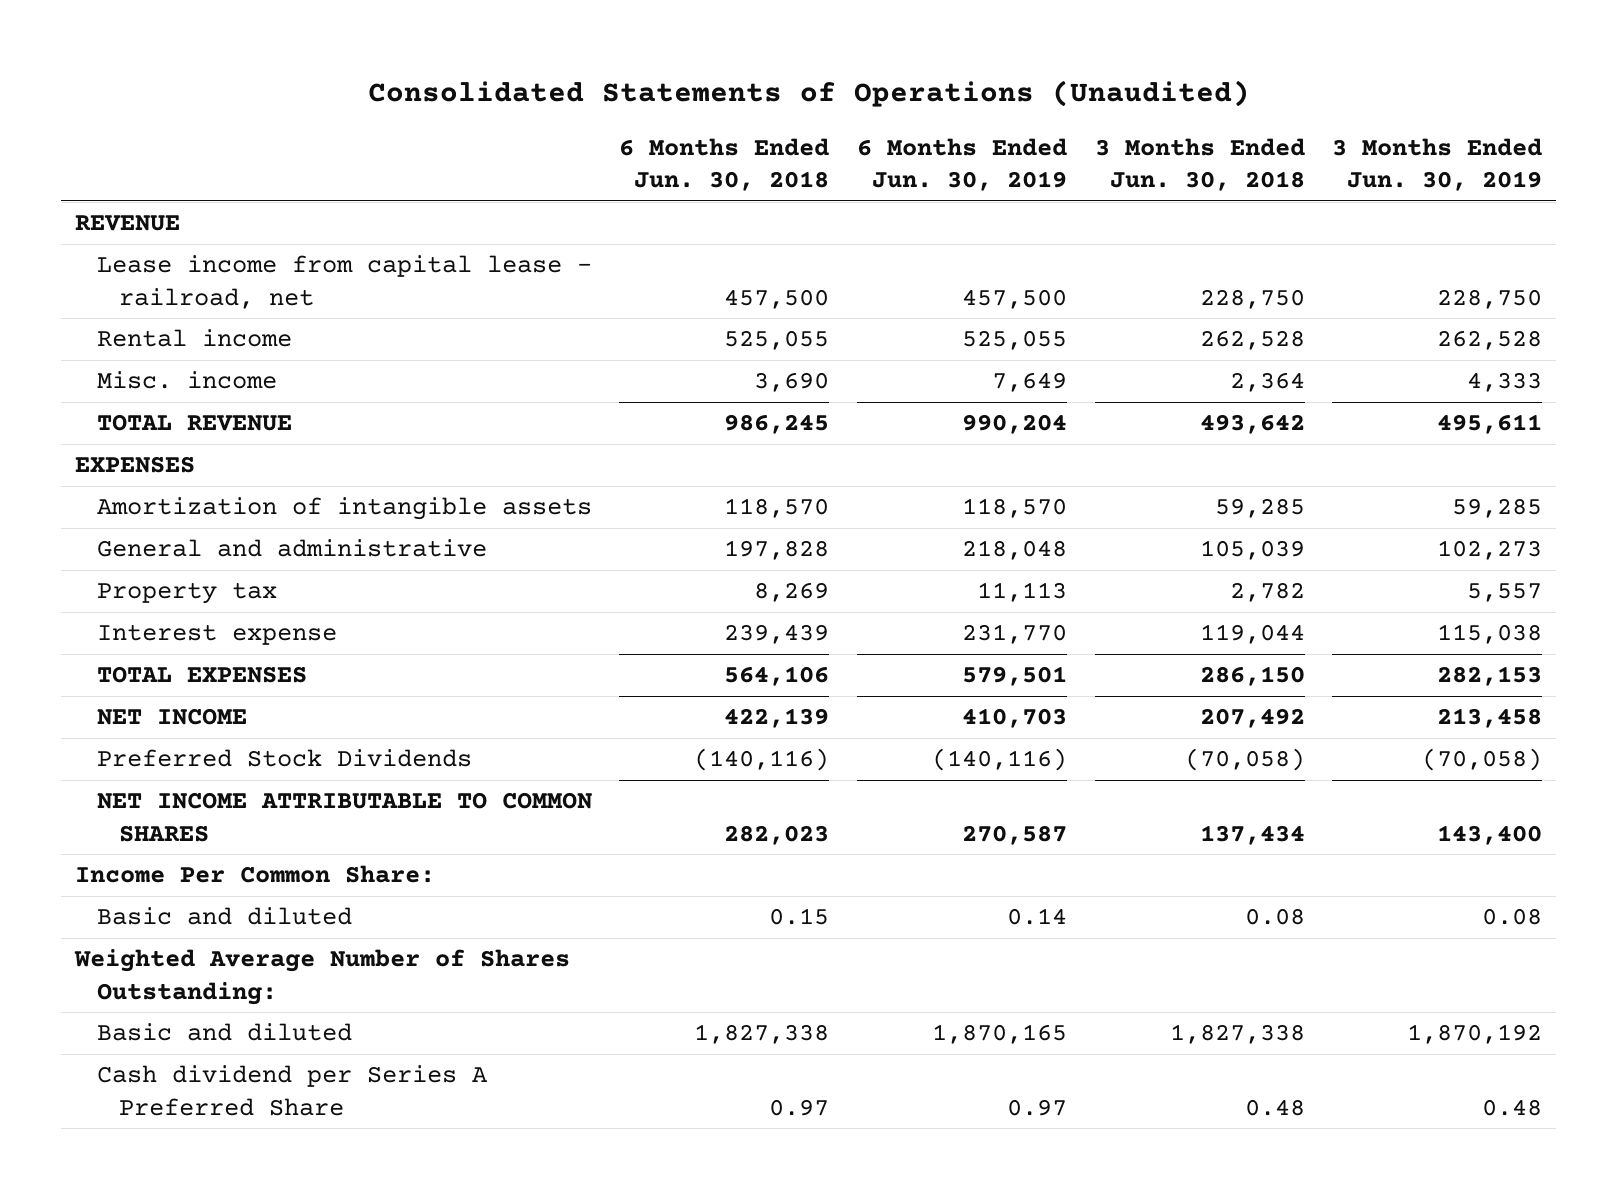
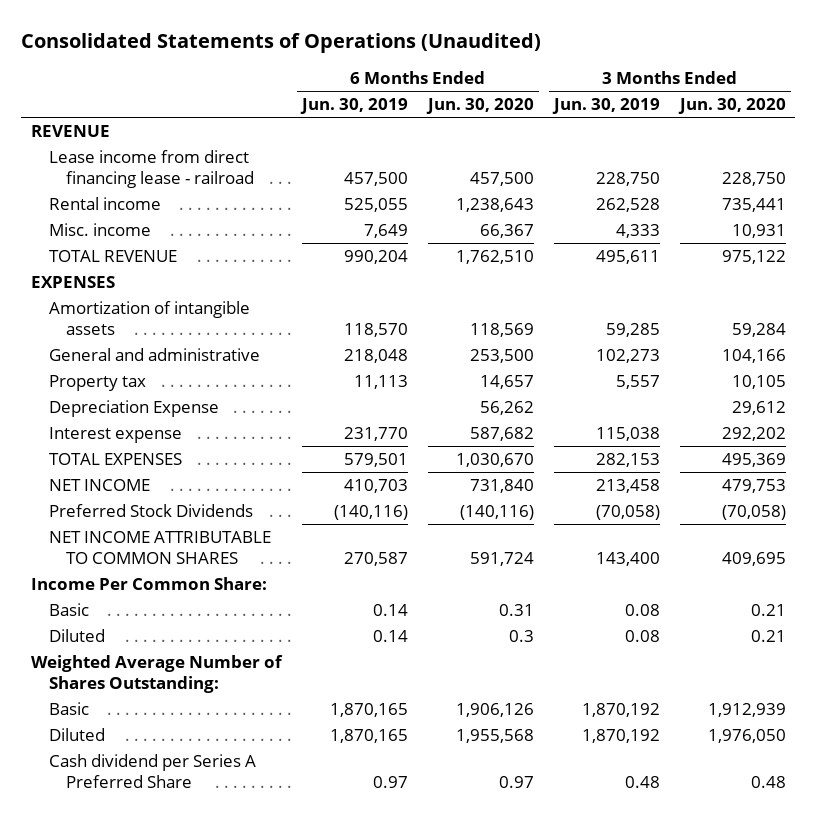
- | 6 Months Ended Jun. 30, 2018 | 6 Months Ended Jun. 30, 2019 | 3 Months Ended Jun. 30, 2018 | 3 Months Ended Jun. 30, 2019
+ | 6 Months Ended Jun. 30, 2019 | 6 Months Ended Jun. 30, 2020 | 3 Months Ended Jun. 30, 2019 | 3 Months Ended Jun. 30, 2020
- Lease income from capital lease - railroad, net | 457,500 | 457,500 | 228,750 | 228,750
+ Lease income from direct financing lease - railroad | 457,500 | 457,500 | 228,750 | 228,750
+ Depreciation Expense | | 56,262 | | 29,612
- Basic and diluted | 0.15 | 0.14 | 0.08 | 0.08
+ Basic | 0.14 | 0.31 | 0.08 | 0.21
+ Diluted | 0.14 | 0.3 | 0.08 | 0.21
- Basic and diluted | 1,827,338 | 1,870,165 | 1,827,338 | 1,870,192
+ Basic | 1,870,165 | 1,906,126 | 1,870,192 | 1,912,939
+ Diluted | 1,870,165 | 1,955,568 | 1,870,192 | 1,976,050

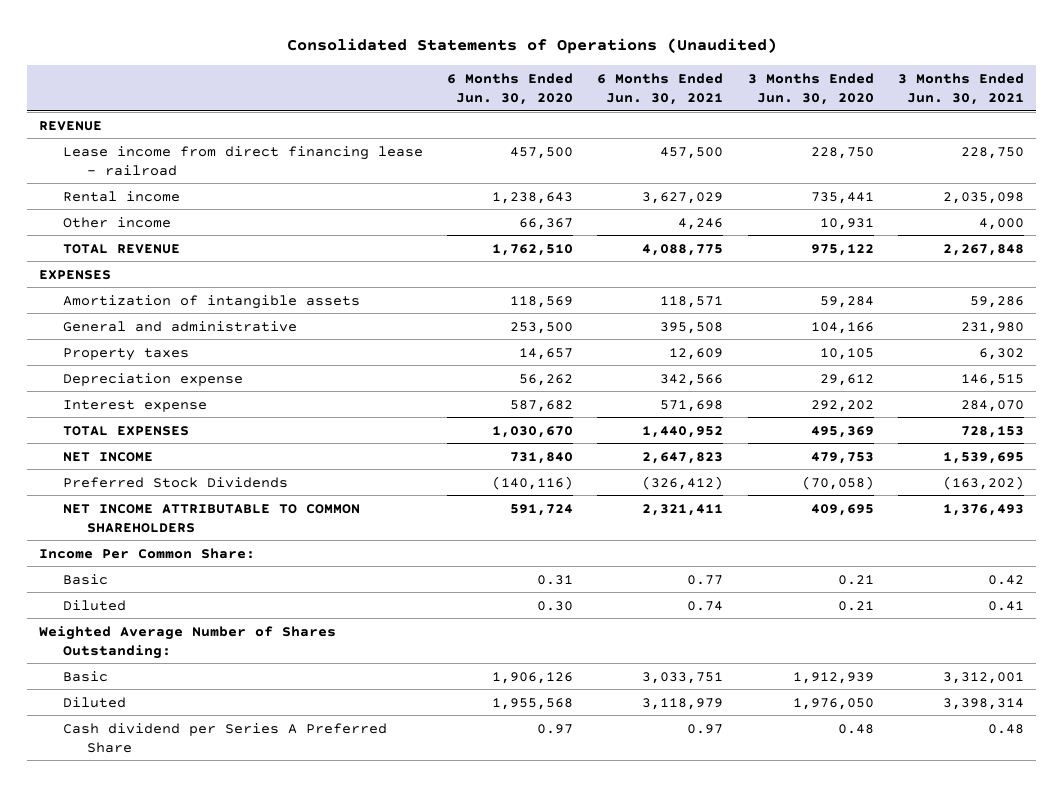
- | 6 Months Ended Jun. 30, 2019 | 6 Months Ended Jun. 30, 2020 | 3 Months Ended Jun. 30, 2019 | 3 Months Ended Jun. 30, 2020
+ | 6 Months Ended Jun. 30, 2020 | 6 Months Ended Jun. 30, 2021 | 3 Months Ended Jun. 30, 2020 | 3 Months Ended Jun. 30, 2021
- Misc. income | 7,649 | 66,367 | 4,333 | 10,931
+ Other income | 66,367 | 4,246 | 10,931 | 4,000
- Property tax | 11,113 | 14,657 | 5,557 | 10,105
- Depreciation Expense | | 56,262 | | 29,612
+ Property taxes | 14,657 | 12,609 | 10,105 | 6,302
+ Depreciation expense | 56,262 | 342,566 | 29,612 | 146,515
- NET INCOME ATTRIBUTABLE TO COMMON SHARES | 270,587 | 591,724 | 143,400 | 409,695
+ NET INCOME ATTRIBUTABLE TO COMMON SHAREHOLDERS | 591,724 | 2,321,411 | 409,695 | 1,376,493
- Diluted | 0.14 | 0.3 | 0.08 | 0.21
+ Diluted | 0.30 | 0.74 | 0.21 | 0.41

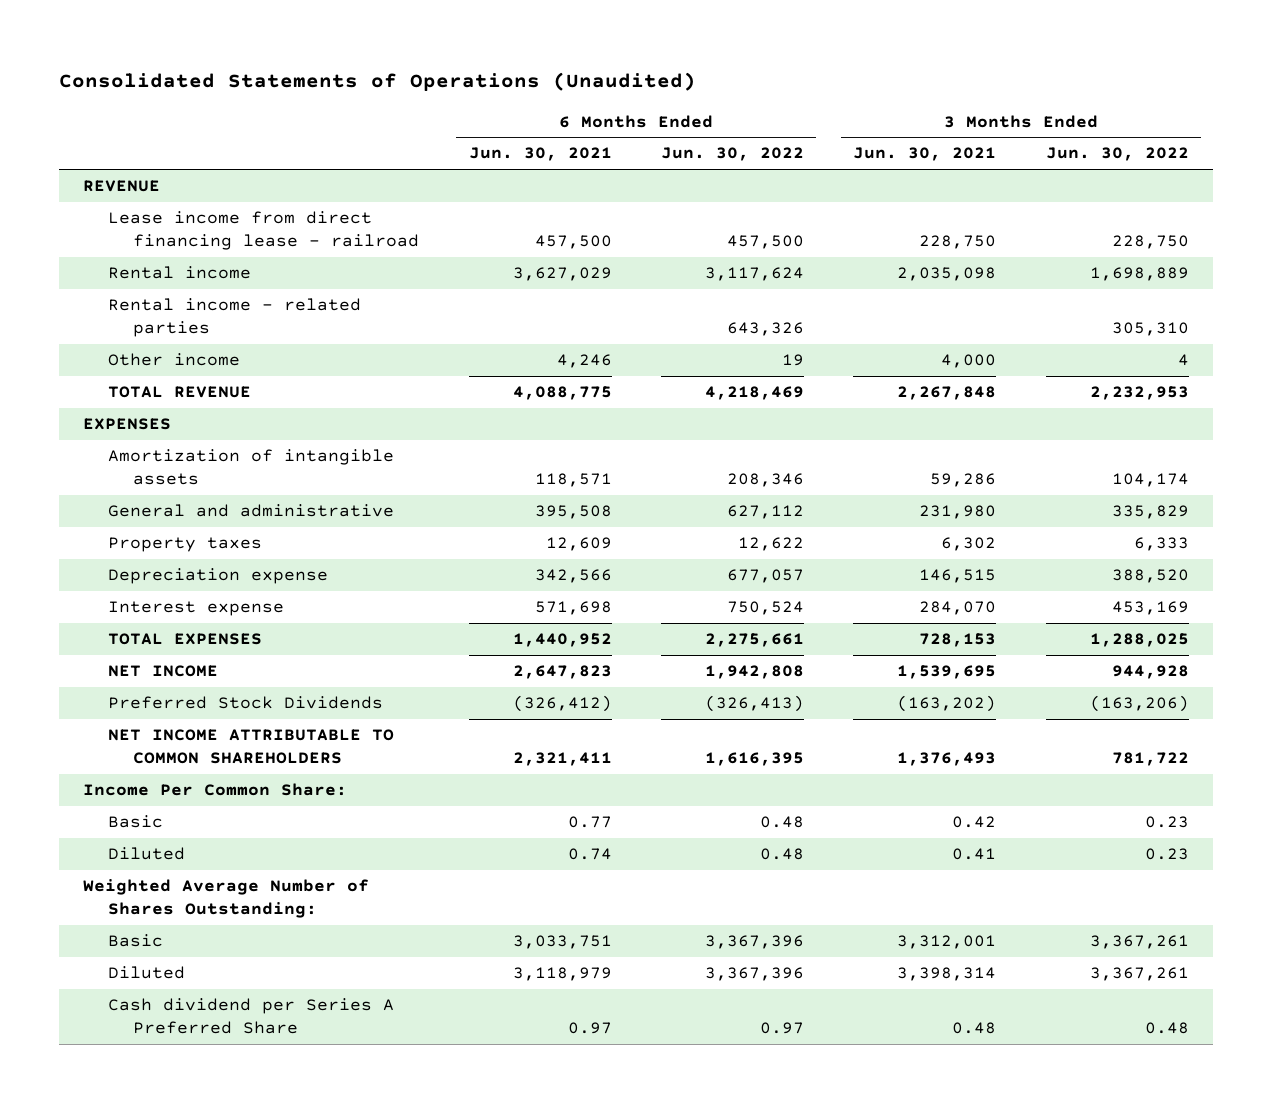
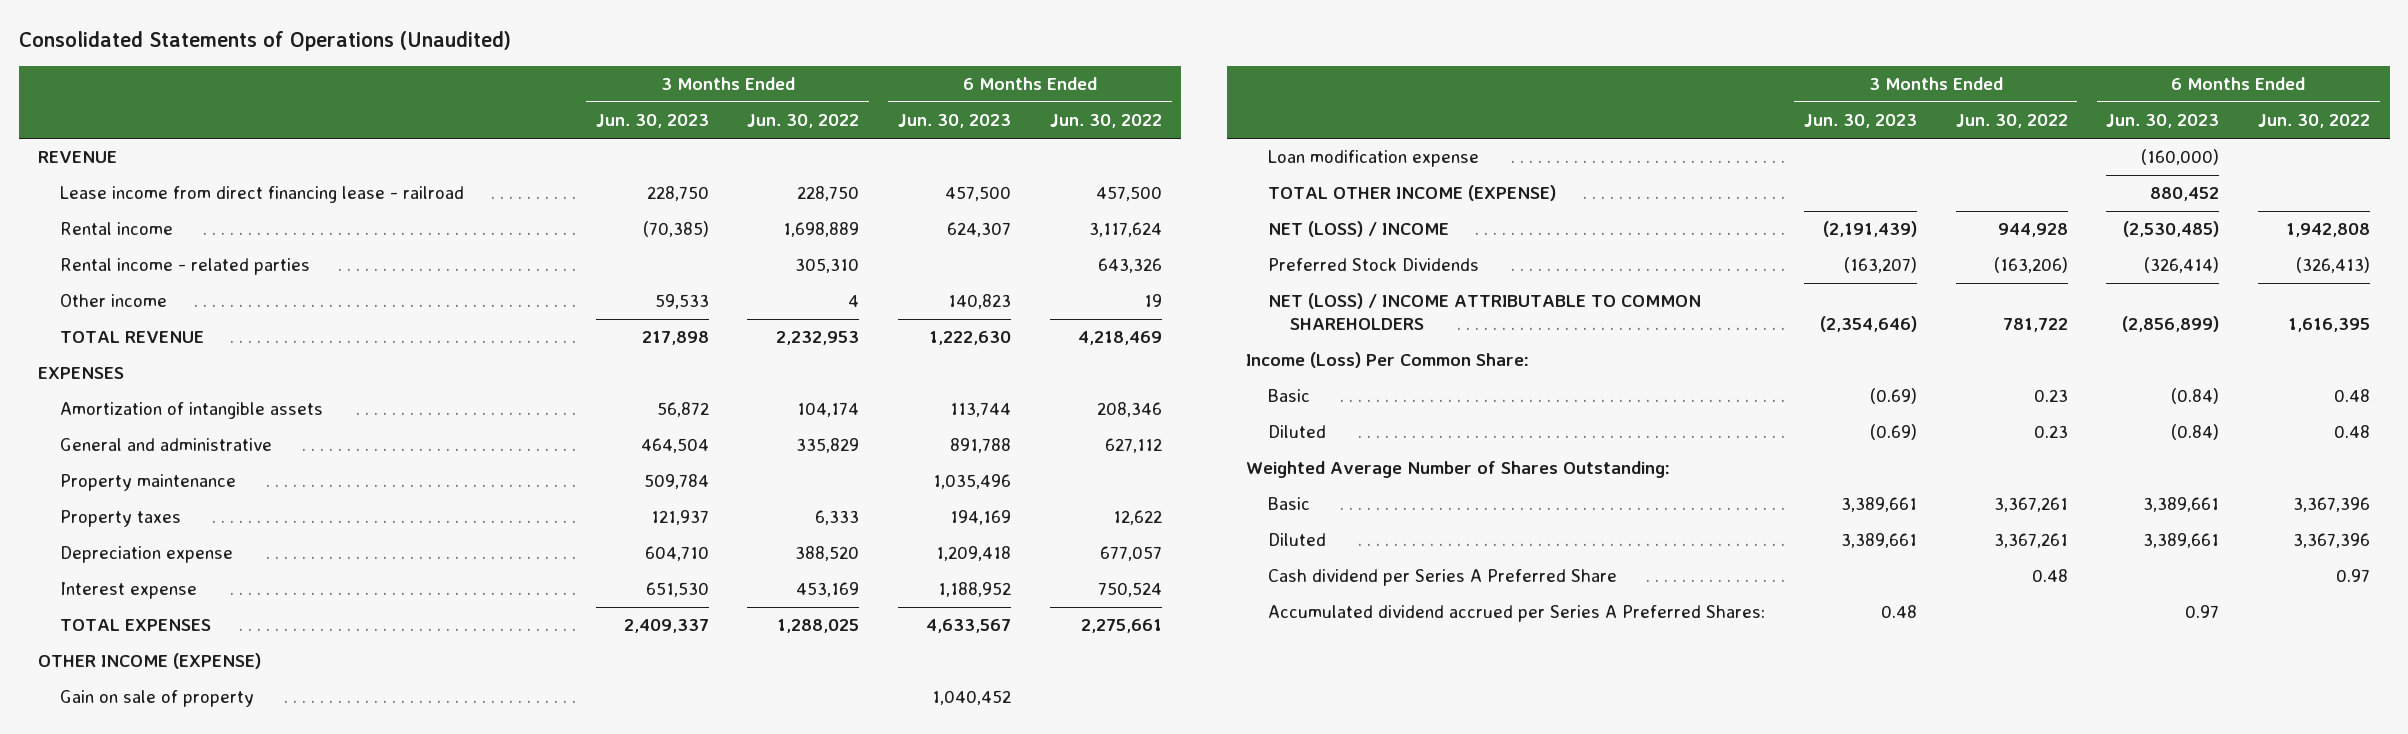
- | 6 Months Ended Jun. 30, 2021 | 6 Months Ended Jun. 30, 2022 | 3 Months Ended Jun. 30, 2021 | 3 Months Ended Jun. 30, 2022
+ | 3 Months Ended Jun. 30, 2023 | 3 Months Ended Jun. 30, 2022 | 6 Months Ended Jun. 30, 2023 | 6 Months Ended Jun. 30, 2022
+ Property maintenance | 509,784 | | 1,035,496 |
- NET INCOME | 2,647,823 | 1,942,808 | 1,539,695 | 944,928
+ OTHER INCOME (EXPENSE)
+ Gain on sale of property | | | 1,040,452 |
+ Loan modification expense | | | (160,000) |
+ TOTAL OTHER INCOME (EXPENSE) | | | 880,452 |
+ NET (LOSS) / INCOME | (2,191,439) | 944,928 | (2,530,485) | 1,942,808
- NET INCOME ATTRIBUTABLE TO COMMON SHAREHOLDERS | 2,321,411 | 1,616,395 | 1,376,493 | 781,722
- Income Per Common Share:
+ NET (LOSS) / INCOME ATTRIBUTABLE TO COMMON SHAREHOLDERS | (2,354,646) | 781,722 | (2,856,899) | 1,616,395
+ Income (Loss) Per Common Share:
+ Accumulated dividend accrued per Series A Preferred Shares: | 0.48 | | 0.97 |

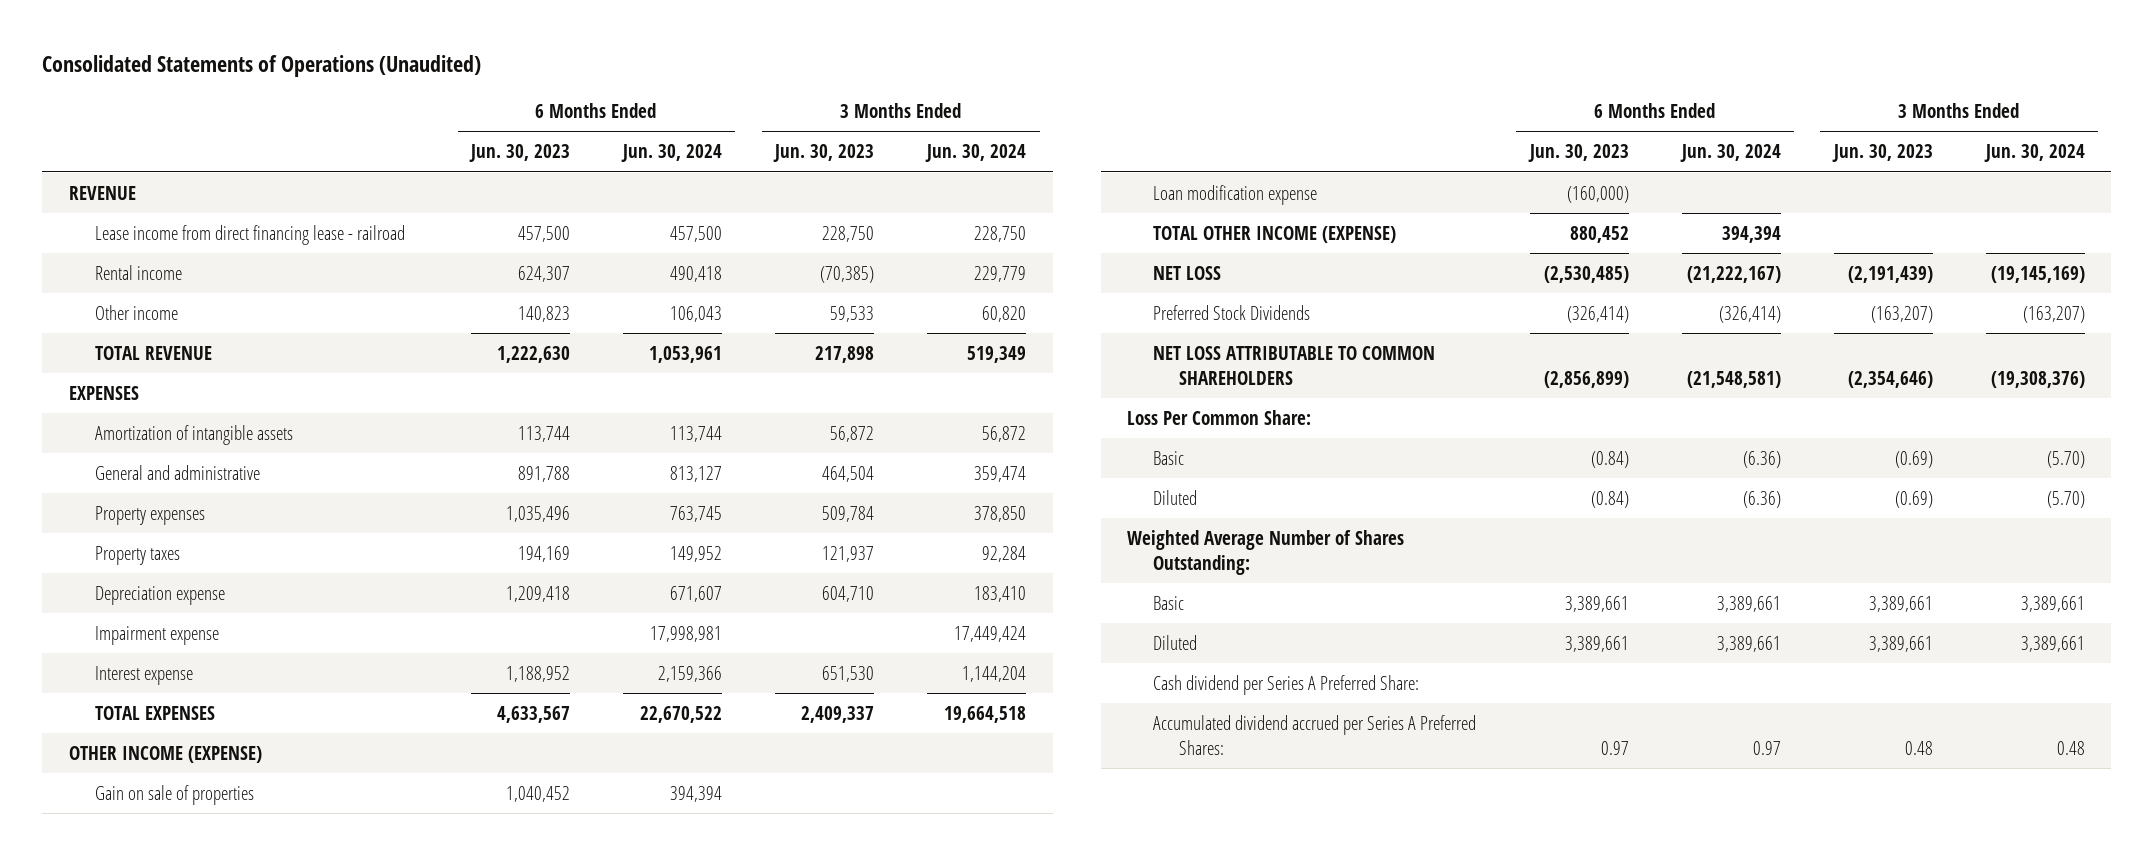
- | 3 Months Ended Jun. 30, 2023 | 3 Months Ended Jun. 30, 2022 | 6 Months Ended Jun. 30, 2023 | 6 Months Ended Jun. 30, 2022
+ | 6 Months Ended Jun. 30, 2023 | 6 Months Ended Jun. 30, 2024 | 3 Months Ended Jun. 30, 2023 | 3 Months Ended Jun. 30, 2024
- Rental income - related parties | | 305,310 | | 643,326
- Property maintenance | 509,784 | | 1,035,496 |
+ Property expenses | 1,035,496 | 763,745 | 509,784 | 378,850
+ Impairment expense | | 17,998,981 | | 17,449,424
- Gain on sale of property | | | 1,040,452 |
+ Gain on sale of properties | 1,040,452 | 394,394 | |
- NET (LOSS) / INCOME | (2,191,439) | 944,928 | (2,530,485) | 1,942,808
+ NET LOSS | (2,530,485) | (21,222,167) | (2,191,439) | (19,145,169)
- NET (LOSS) / INCOME ATTRIBUTABLE TO COMMON SHAREHOLDERS | (2,354,646) | 781,722 | (2,856,899) | 1,616,395
- Income (Loss) Per Common Share:
+ NET LOSS ATTRIBUTABLE TO COMMON SHAREHOLDERS | (2,856,899) | (21,548,581) | (2,354,646) | (19,308,376)
+ Loss Per Common Share:
- Cash dividend per Series A Preferred Share | | 0.48 | | 0.97
+ Cash dividend per Series A Preferred Share:

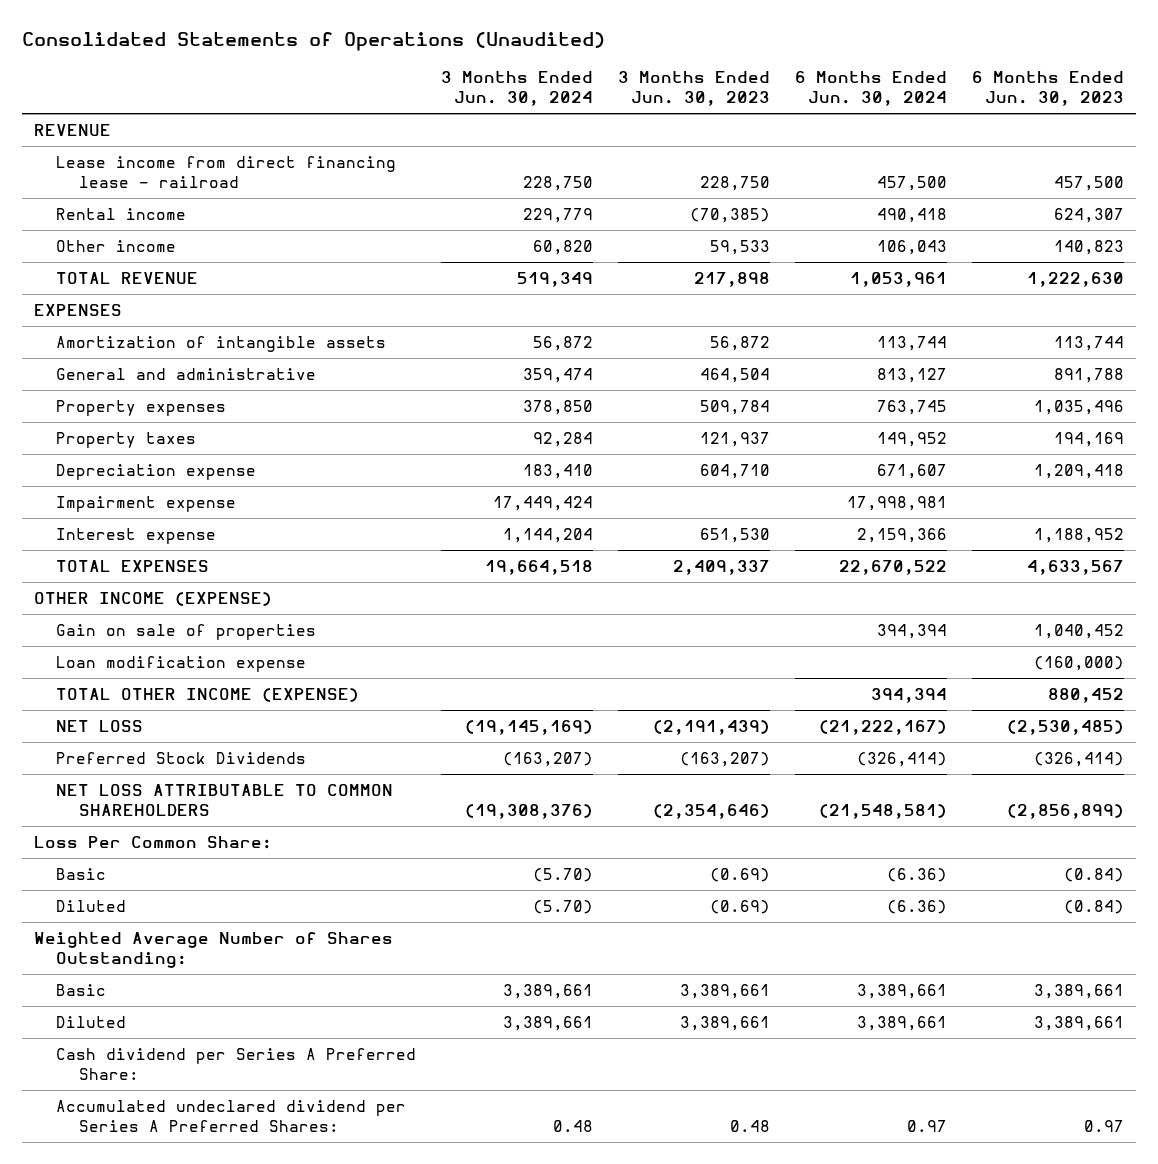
- | 6 Months Ended Jun. 30, 2023 | 6 Months Ended Jun. 30, 2024 | 3 Months Ended Jun. 30, 2023 | 3 Months Ended Jun. 30, 2024
+ | 3 Months Ended Jun. 30, 2024 | 3 Months Ended Jun. 30, 2023 | 6 Months Ended Jun. 30, 2024 | 6 Months Ended Jun. 30, 2023
- Accumulated dividend accrued per Series A Preferred Shares: | 0.97 | 0.97 | 0.48 | 0.48
+ Accumulated undeclared dividend per Series A Preferred Shares: | 0.48 | 0.48 | 0.97 | 0.97

